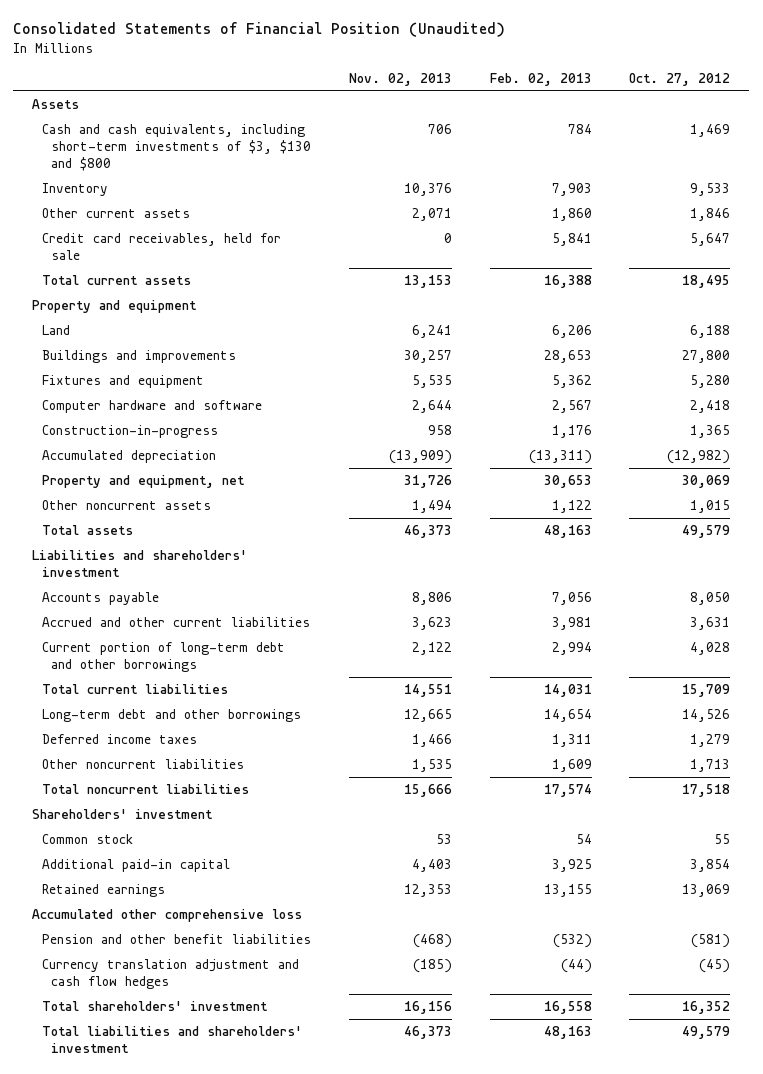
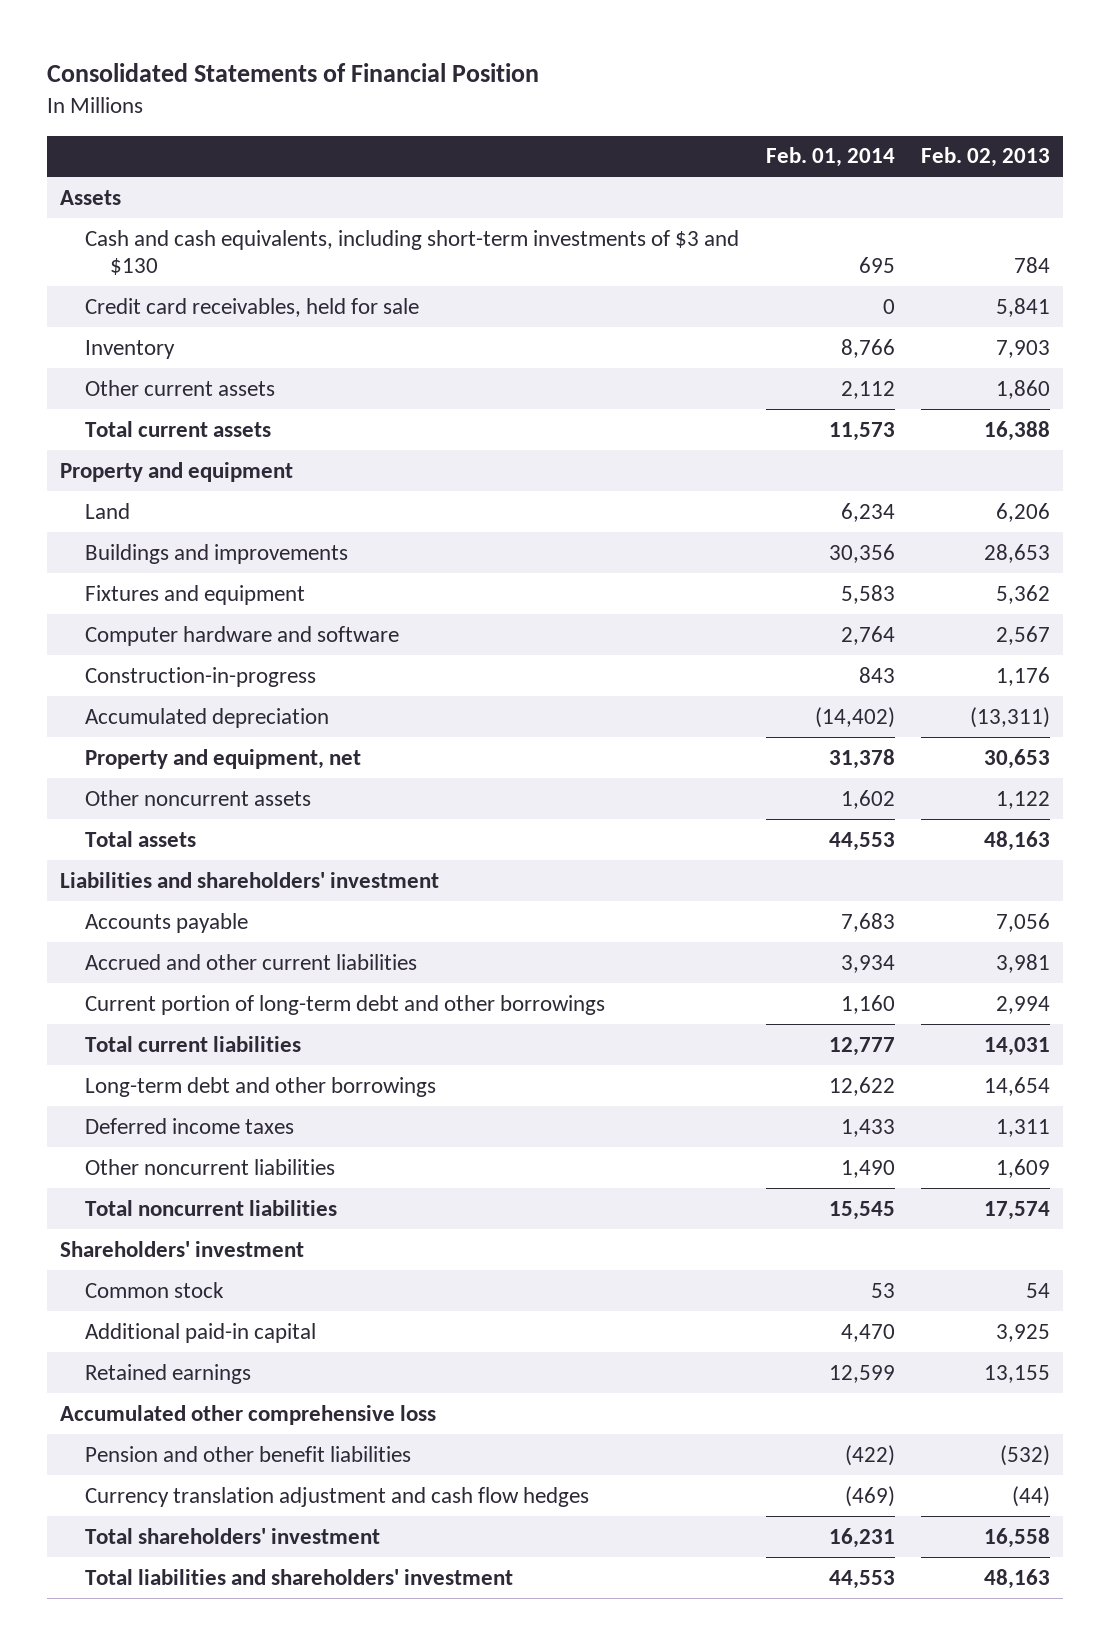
- Consolidated Statements of Financial Position (Unaudited)
+ Consolidated Statements of Financial Position
- | Nov. 02, 2013 | Feb. 02, 2013 | Oct. 27, 2012
+ | Feb. 01, 2014 | Feb. 02, 2013
- Cash and cash equivalents, including short-term investments of $3, $130 and $800 | 706 | 784 | 1,469
+ Cash and cash equivalents, including short-term investments of $3 and $130 | 695 | 784
moved up: Credit card receivables, held for sale | 0 | 5,841

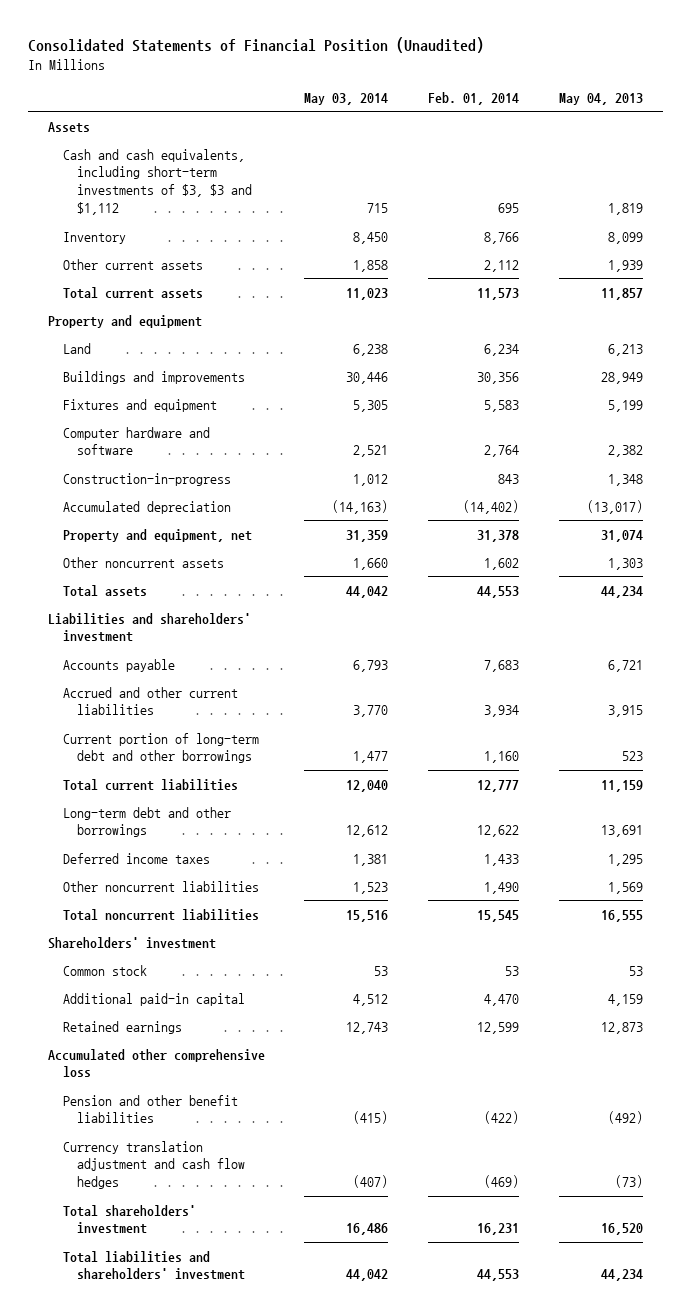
- Consolidated Statements of Financial Position
+ Consolidated Statements of Financial Position (Unaudited)
- | Feb. 01, 2014 | Feb. 02, 2013
+ | May 03, 2014 | Feb. 01, 2014 | May 04, 2013
- Cash and cash equivalents, including short-term investments of $3 and $130 | 695 | 784
- Credit card receivables, held for sale | 0 | 5,841
+ Cash and cash equivalents, including short-term investments of $3, $3 and $1,112 | 715 | 695 | 1,819

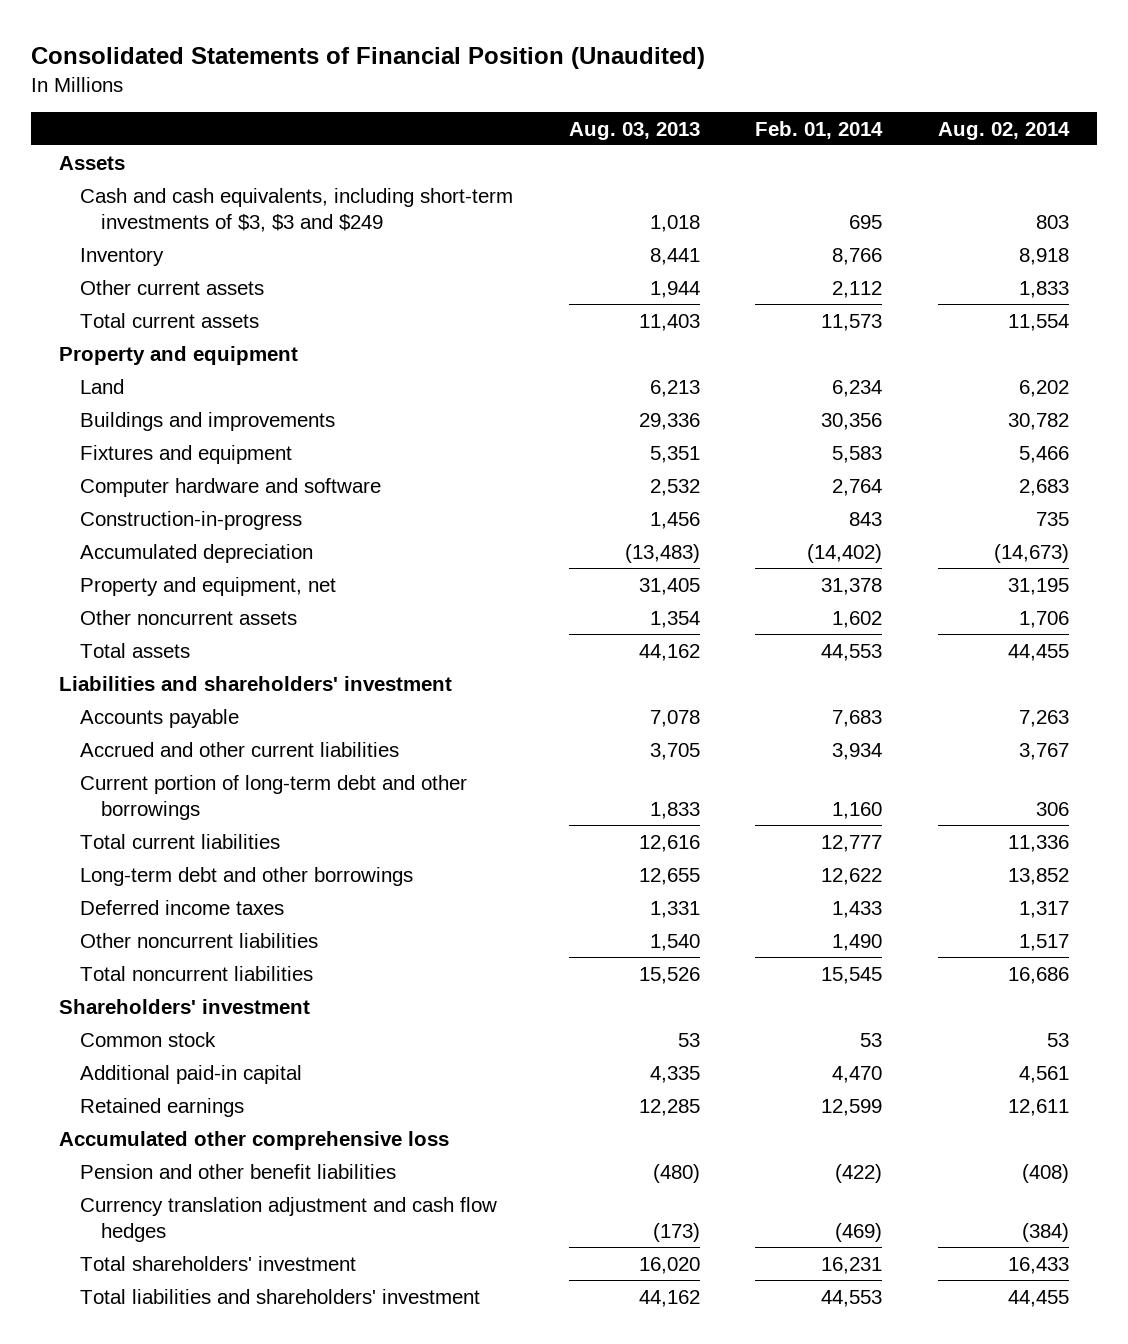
- | May 03, 2014 | Feb. 01, 2014 | May 04, 2013
+ | Aug. 03, 2013 | Feb. 01, 2014 | Aug. 02, 2014
- Cash and cash equivalents, including short-term investments of $3, $3 and $1,112 | 715 | 695 | 1,819
+ Cash and cash equivalents, including short-term investments of $3, $3 and $249 | 1,018 | 695 | 803

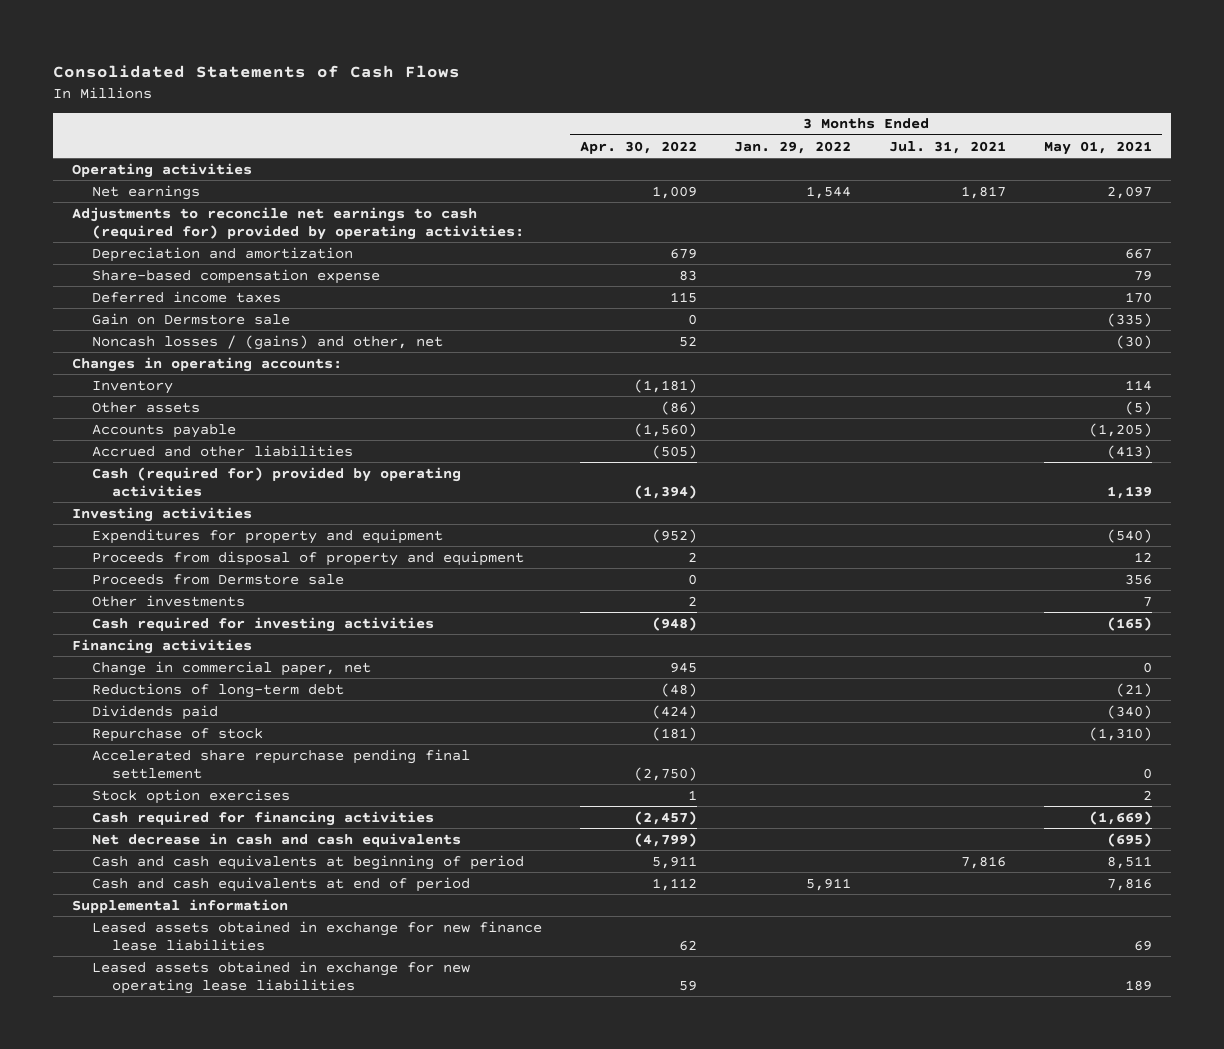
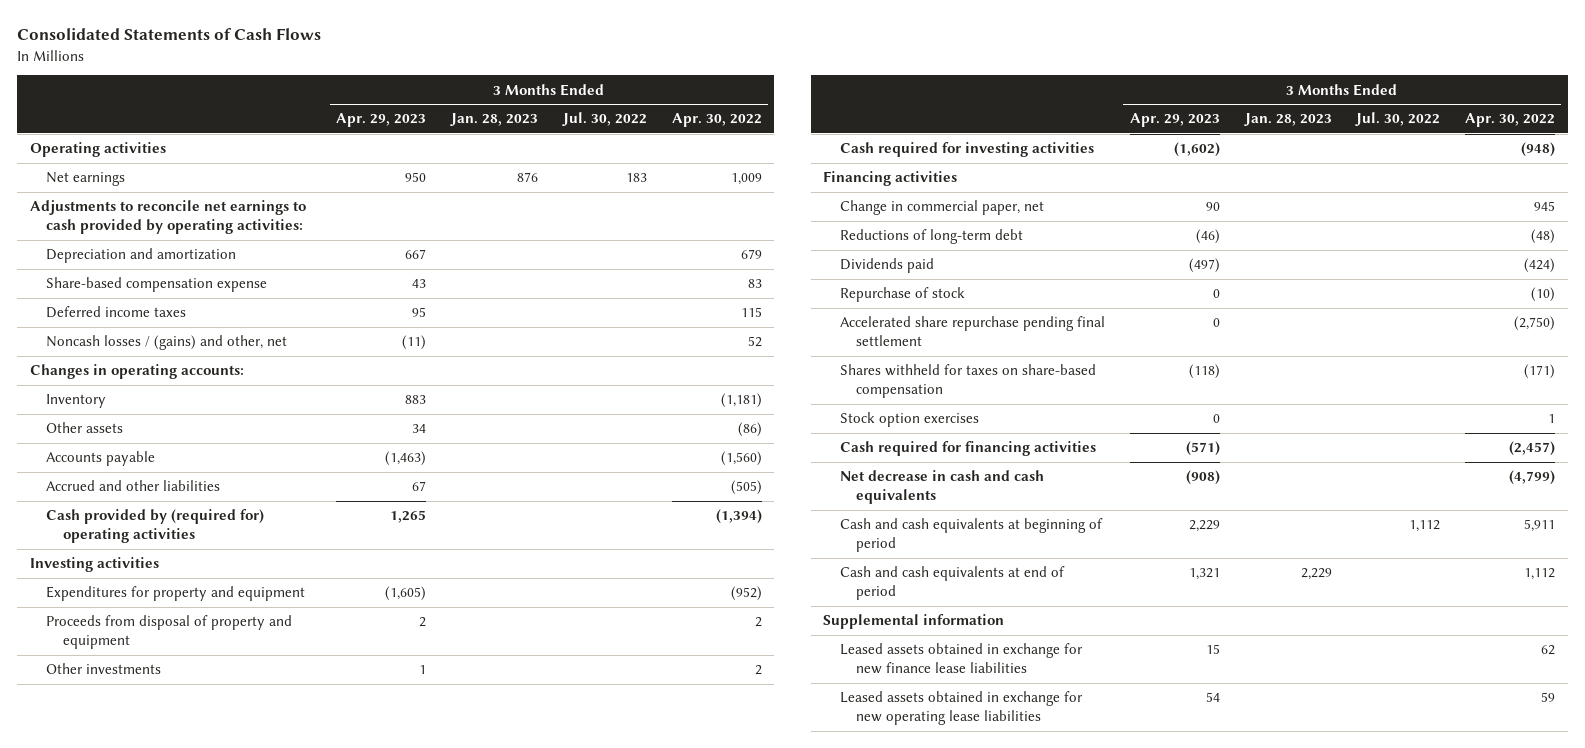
- | 3 Months Ended Apr. 30, 2022 | 3 Months Ended Jan. 29, 2022 | 3 Months Ended Jul. 31, 2021 | 3 Months Ended May 01, 2021
+ | 3 Months Ended Apr. 29, 2023 | 3 Months Ended Jan. 28, 2023 | 3 Months Ended Jul. 30, 2022 | 3 Months Ended Apr. 30, 2022
- Adjustments to reconcile net earnings to cash (required for) provided by operating activities:
+ Adjustments to reconcile net earnings to cash provided by operating activities:
- Gain on Dermstore sale | 0 | | | (335)
- Cash (required for) provided by operating activities | (1,394) | | | 1,139
+ Cash provided by (required for) operating activities | 1,265 | | | (1,394)
- Proceeds from Dermstore sale | 0 | | | 356
- Repurchase of stock | (181) | | | (1,310)
+ Repurchase of stock | 0 | | | (10)
+ Shares withheld for taxes on share-based compensation | (118) | | | (171)

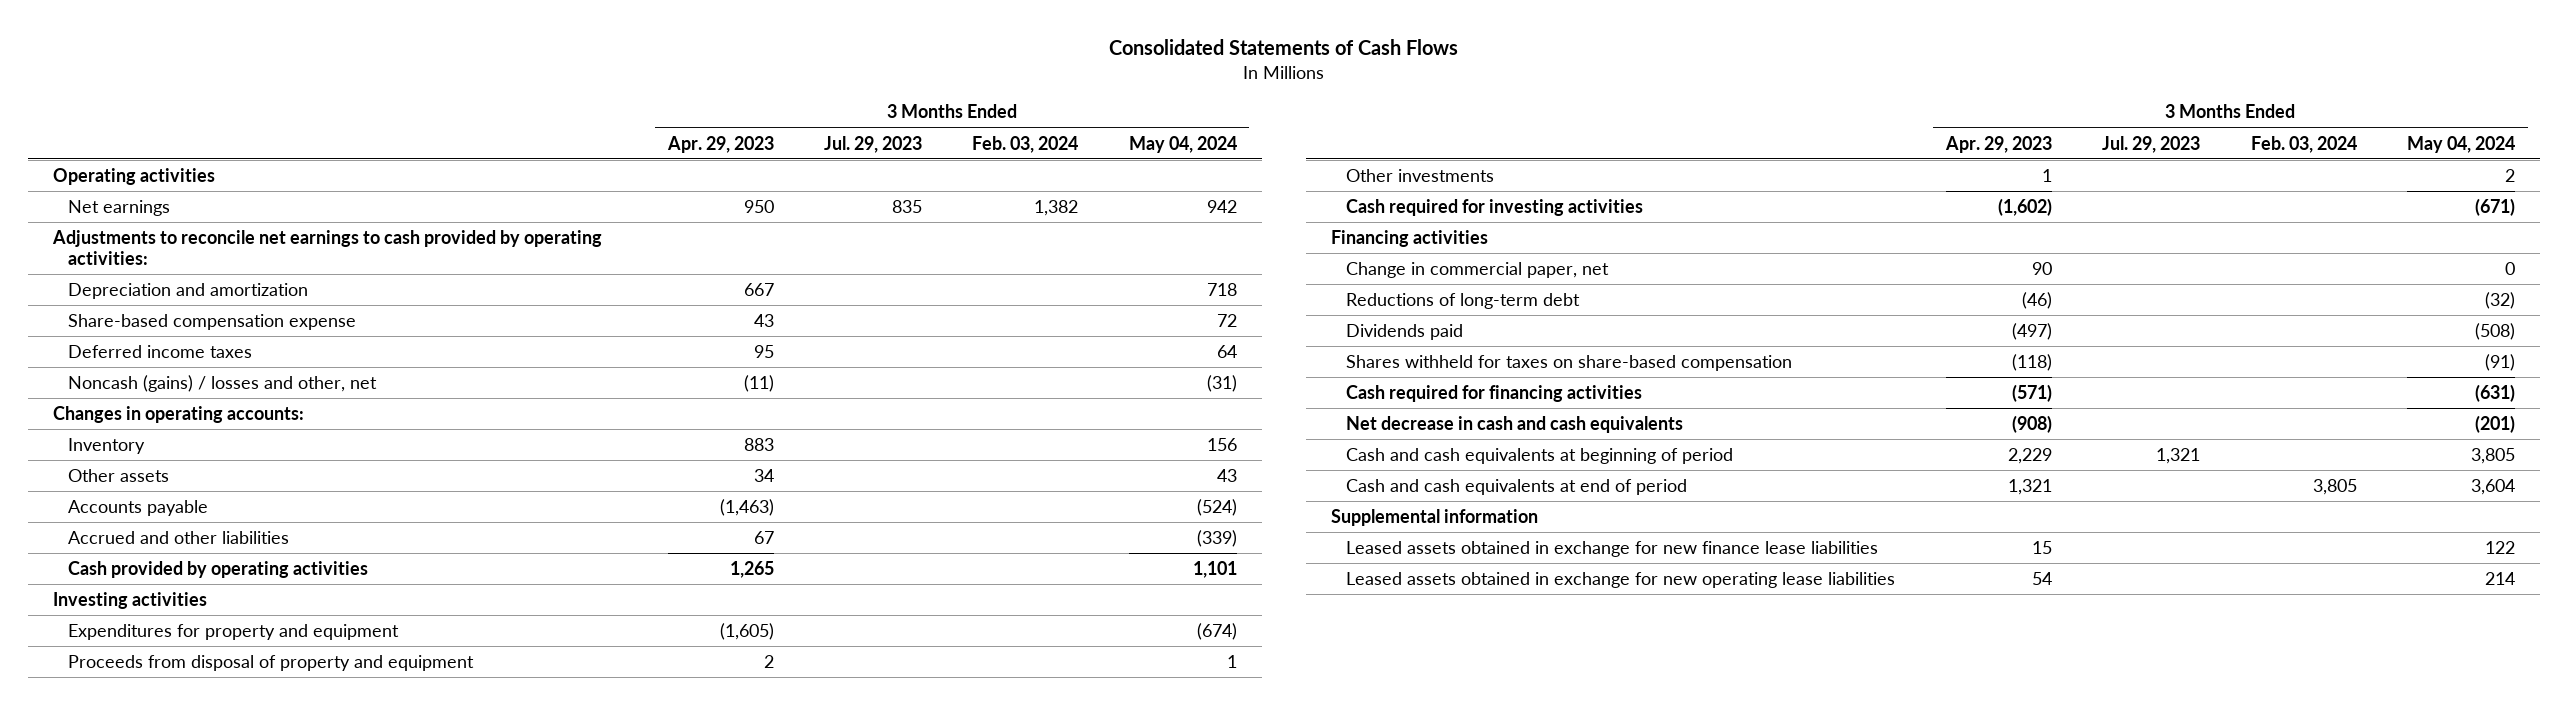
- | 3 Months Ended Apr. 29, 2023 | 3 Months Ended Jan. 28, 2023 | 3 Months Ended Jul. 30, 2022 | 3 Months Ended Apr. 30, 2022
+ | 3 Months Ended Apr. 29, 2023 | 3 Months Ended Jul. 29, 2023 | 3 Months Ended Feb. 03, 2024 | 3 Months Ended May 04, 2024
- Noncash losses / (gains) and other, net | (11) | | | 52
+ Noncash (gains) / losses and other, net | (11) | | | (31)
- Cash provided by (required for) operating activities | 1,265 | | | (1,394)
+ Cash provided by operating activities | 1,265 | | | 1,101
- Repurchase of stock | 0 | | | (10)
- Accelerated share repurchase pending final settlement | 0 | | | (2,750)
- Stock option exercises | 0 | | | 1

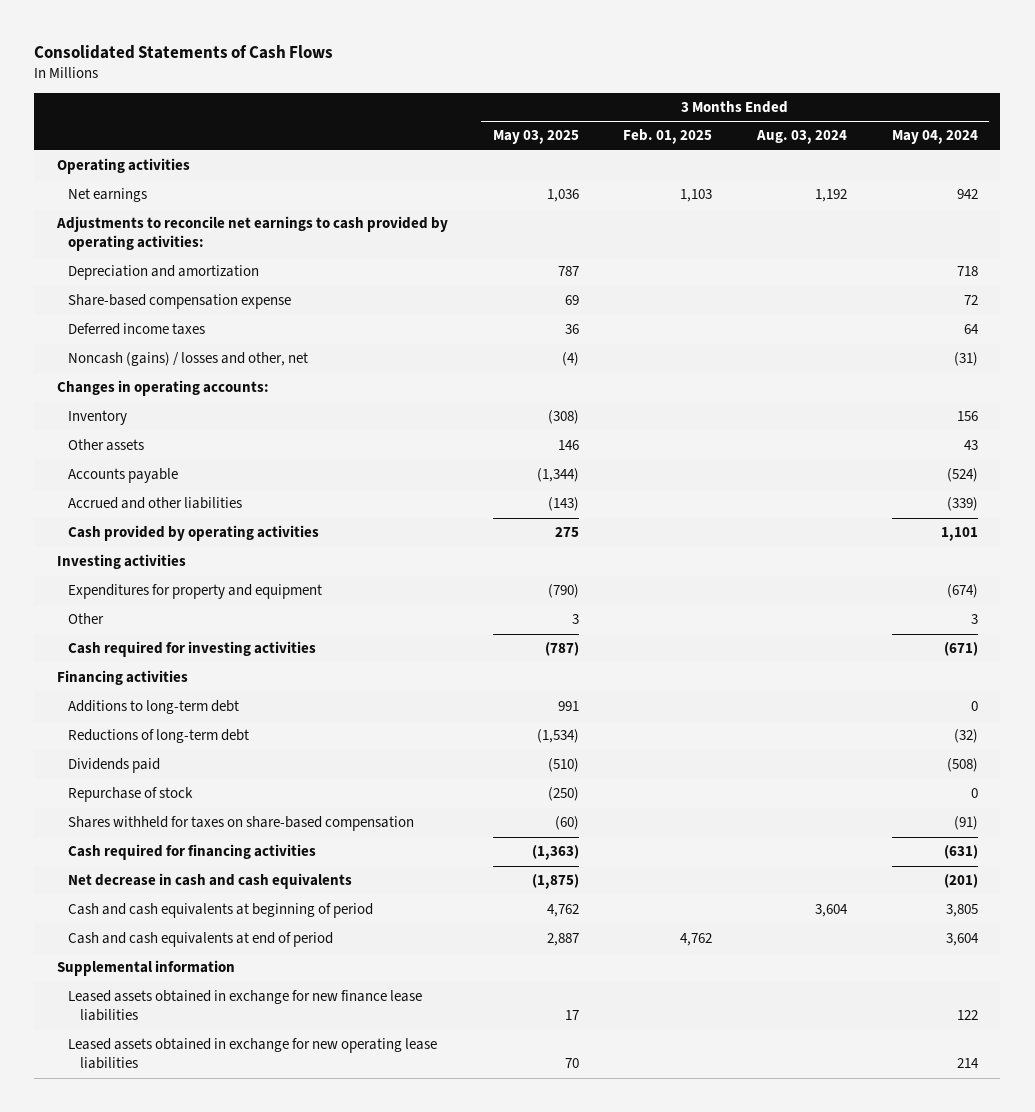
- | 3 Months Ended Apr. 29, 2023 | 3 Months Ended Jul. 29, 2023 | 3 Months Ended Feb. 03, 2024 | 3 Months Ended May 04, 2024
+ | 3 Months Ended May 03, 2025 | 3 Months Ended Feb. 01, 2025 | 3 Months Ended Aug. 03, 2024 | 3 Months Ended May 04, 2024
- Proceeds from disposal of property and equipment | 2 | | | 1
- Other investments | 1 | | | 2
+ Other | 3 | | | 3
- Change in commercial paper, net | 90 | | | 0
+ Additions to long-term debt | 991 | | | 0
+ Repurchase of stock | (250) | | | 0

